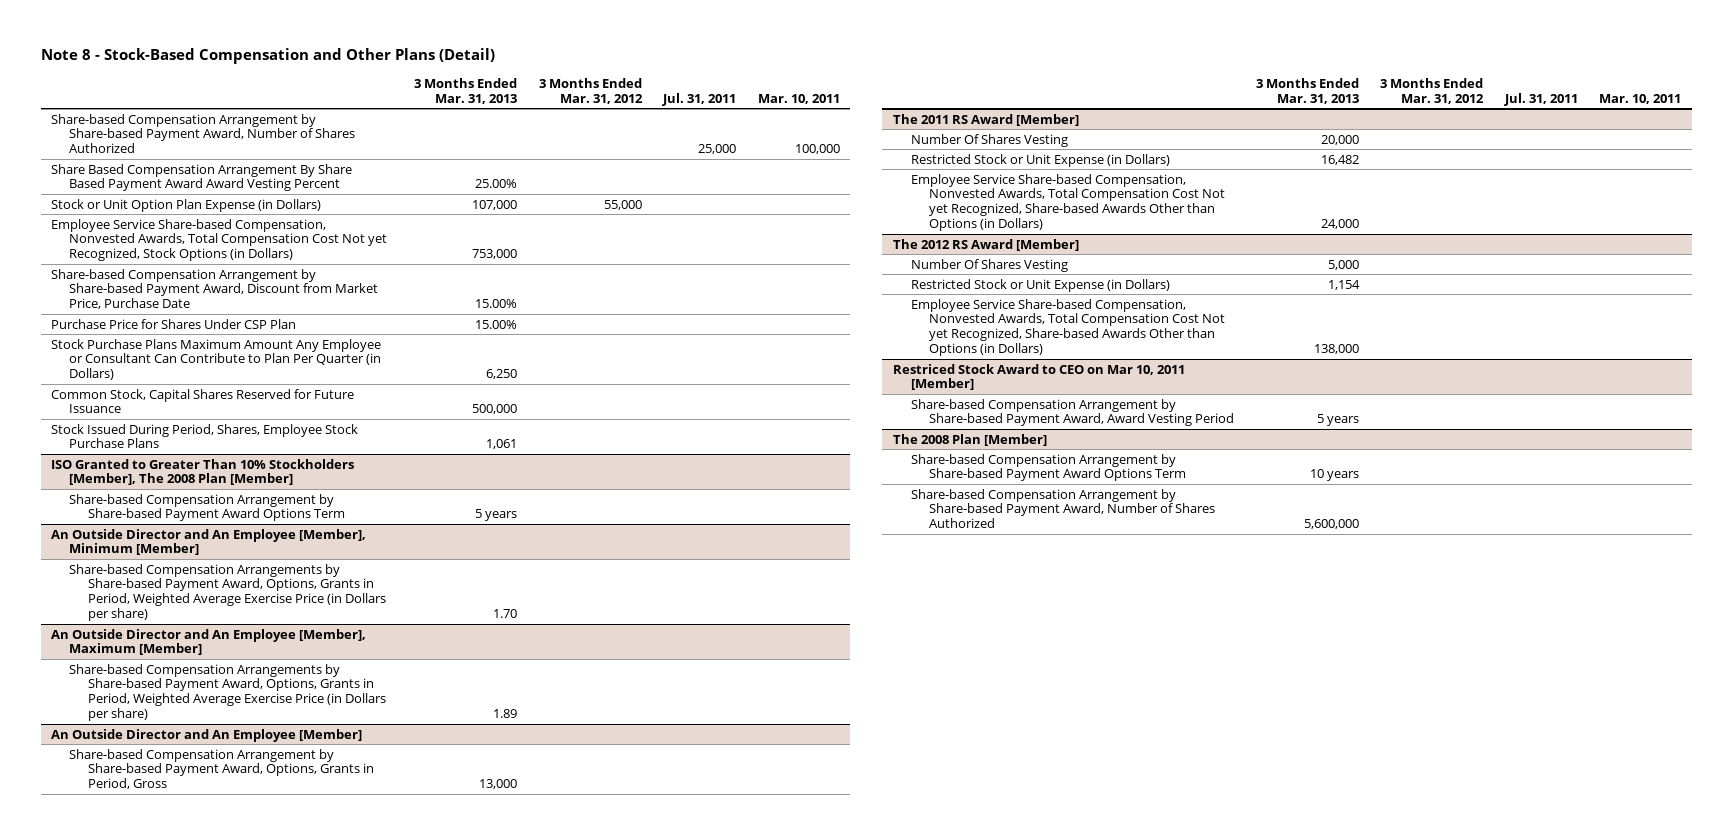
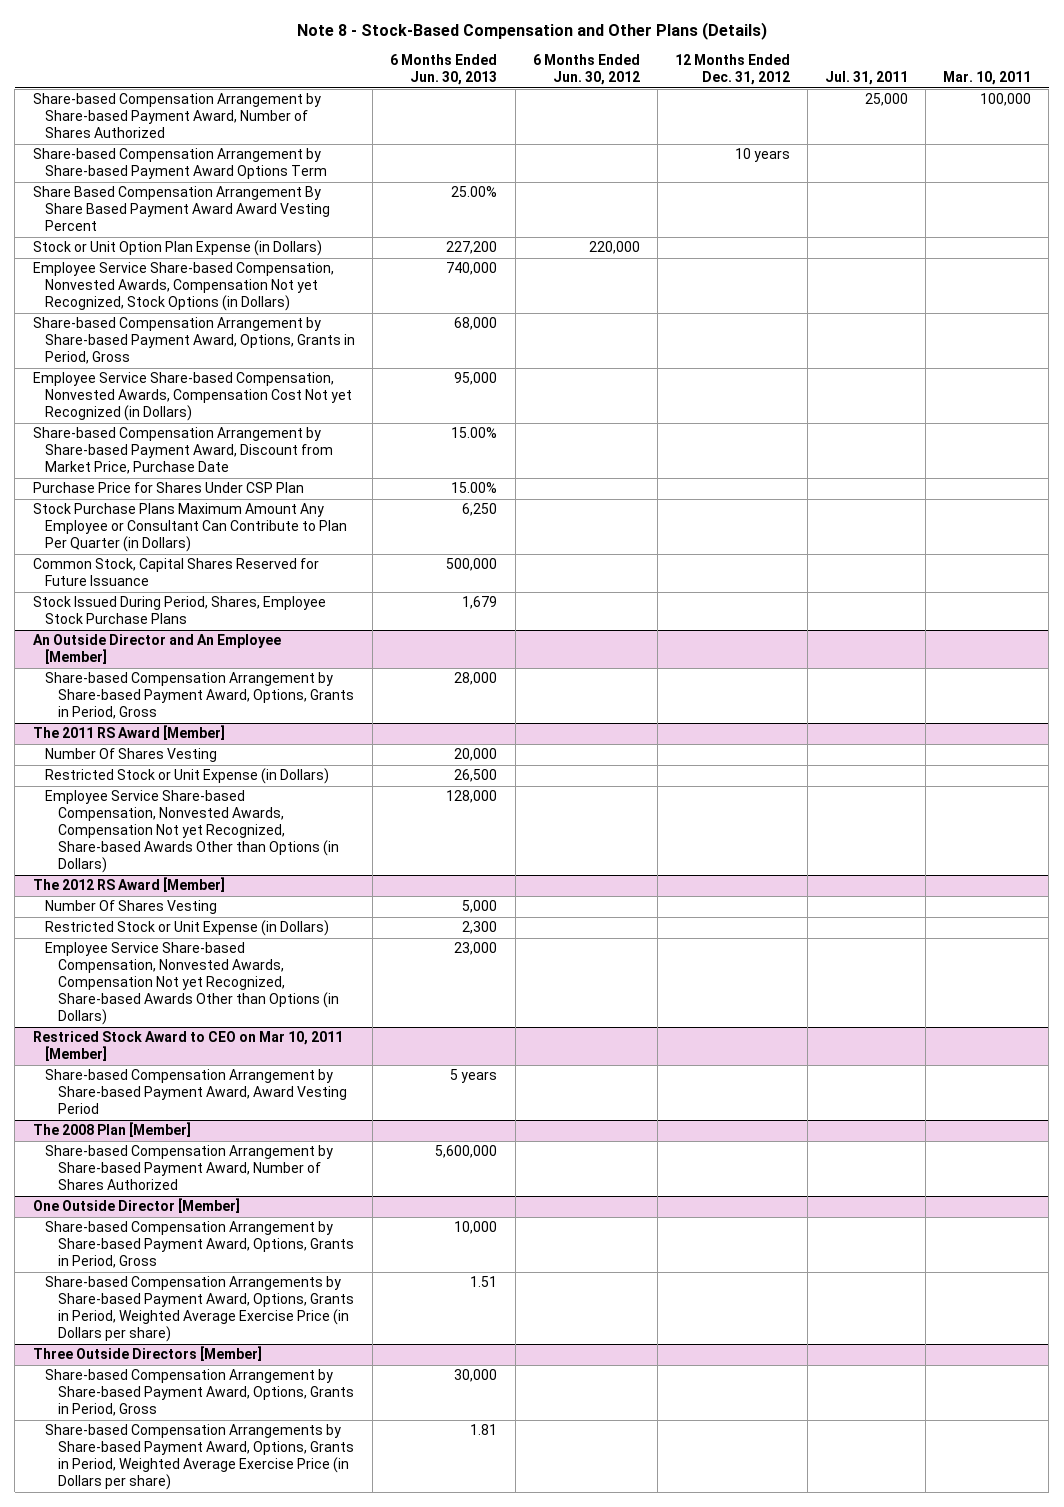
- Note 8 - Stock-Based Compensation and Other Plans (Detail)
+ Note 8 - Stock-Based Compensation and Other Plans (Details)
- | 3 Months Ended Mar. 31, 2013 | 3 Months Ended Mar. 31, 2012 | Jul. 31, 2011 | Mar. 10, 2011
+ | 6 Months Ended Jun. 30, 2013 | 6 Months Ended Jun. 30, 2012 | 12 Months Ended Dec. 31, 2012 | Jul. 31, 2011 | Mar. 10, 2011
+ Share-based Compensation Arrangement by Share-based Payment Award Options Term | | | 10 years | |
- Employee Service Share-based Compensation, Nonvested Awards, Total Compensation Cost Not yet Recognized, Stock Options (in Dollars) | 753,000 | | |
+ Employee Service Share-based Compensation, Nonvested Awards, Compensation Not yet Recognized, Stock Options (in Dollars) | 740,000 | | | |
+ Share-based Compensation Arrangement by Share-based Payment Award, Options, Grants in Period, Gross | 68,000 | | | |
+ Employee Service Share-based Compensation, Nonvested Awards, Compensation Cost Not yet Recognized (in Dollars) | 95,000 | | | |
- ISO Granted to Greater Than 10% Stockholders [Member], The 2008 Plan [Member]
- Share-based Compensation Arrangement by Share-based Payment Award Options Term | 5 years | | |
- An Outside Director and An Employee [Member], Minimum [Member]
- Share-based Compensation Arrangements by Share-based Payment Award, Options, Grants in Period, Weighted Average Exercise Price (in Dollars per share) | 1.70 | | |
- An Outside Director and An Employee [Member], Maximum [Member]
- Share-based Compensation Arrangements by Share-based Payment Award, Options, Grants in Period, Weighted Average Exercise Price (in Dollars per share) | 1.89 | | |
@ The 2011 RS Award [Member]
- Employee Service Share-based Compensation, Nonvested Awards, Total Compensation Cost Not yet Recognized, Share-based Awards Other than Options (in Dollars) | 24,000 | | |
+ Employee Service Share-based Compensation, Nonvested Awards, Compensation Not yet Recognized, Share-based Awards Other than Options (in Dollars) | 128,000 | | | |
@ The 2012 RS Award [Member]
- Employee Service Share-based Compensation, Nonvested Awards, Total Compensation Cost Not yet Recognized, Share-based Awards Other than Options (in Dollars) | 138,000 | | |
+ Employee Service Share-based Compensation, Nonvested Awards, Compensation Not yet Recognized, Share-based Awards Other than Options (in Dollars) | 23,000 | | | |
@ The 2008 Plan [Member]
- Share-based Compensation Arrangement by Share-based Payment Award Options Term | 10 years | | |
+ One Outside Director [Member]
+ Share-based Compensation Arrangement by Share-based Payment Award, Options, Grants in Period, Gross | 10,000 | | | |
+ Share-based Compensation Arrangements by Share-based Payment Award, Options, Grants in Period, Weighted Average Exercise Price (in Dollars per share) | 1.51 | | | |
+ Three Outside Directors [Member]
+ Share-based Compensation Arrangement by Share-based Payment Award, Options, Grants in Period, Gross | 30,000 | | | |
+ Share-based Compensation Arrangements by Share-based Payment Award, Options, Grants in Period, Weighted Average Exercise Price (in Dollars per share) | 1.81 | | | |

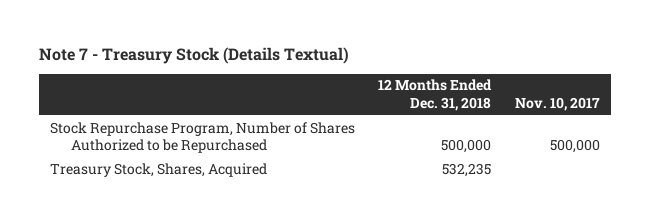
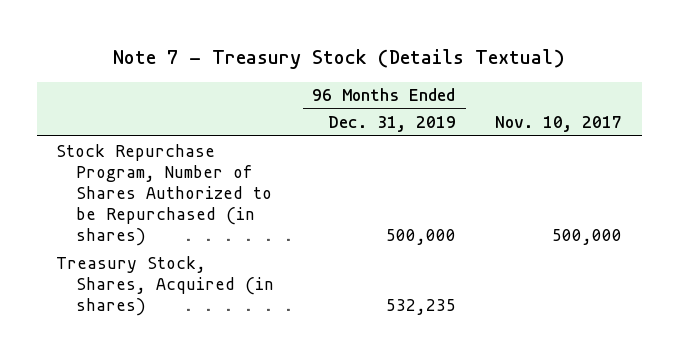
- | 12 Months Ended Dec. 31, 2018 | Nov. 10, 2017
+ | 96 Months Ended Dec. 31, 2019 | Nov. 10, 2017
- Stock Repurchase Program, Number of Shares Authorized to be Repurchased | 500,000 | 500,000
- Treasury Stock, Shares, Acquired | 532,235 |
+ Stock Repurchase Program, Number of Shares Authorized to be Repurchased (in shares) | 500,000 | 500,000
+ Treasury Stock, Shares, Acquired (in shares) | 532,235 |

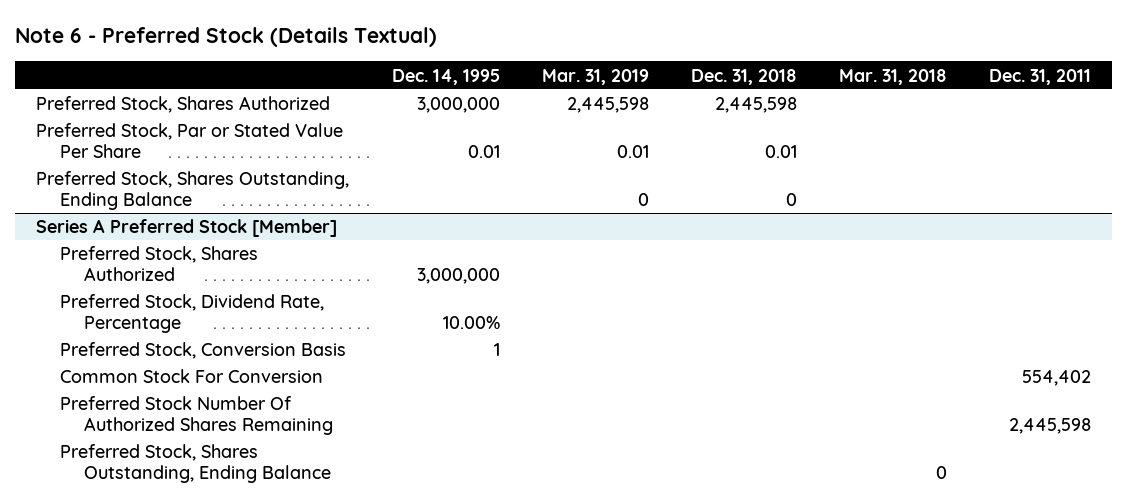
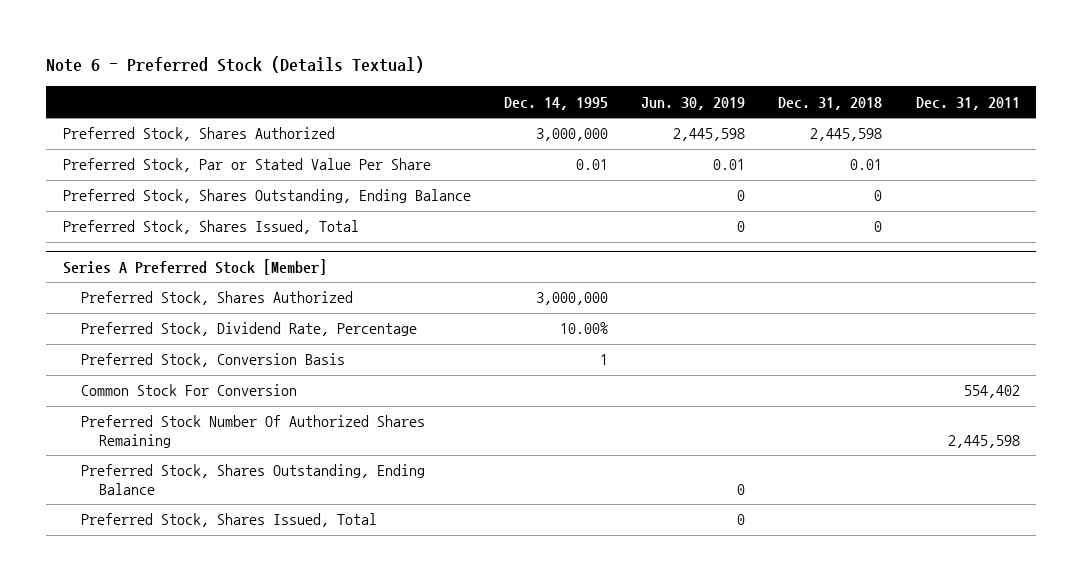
- | Dec. 14, 1995 | Mar. 31, 2019 | Dec. 31, 2018 | Mar. 31, 2018 | Dec. 31, 2011
+ | Dec. 14, 1995 | Jun. 30, 2019 | Dec. 31, 2018 | Dec. 31, 2011
+ Preferred Stock, Shares Issued, Total | | 0 | 0 |
@ Series A Preferred Stock [Member]
+ Preferred Stock, Shares Issued, Total | | 0 | |

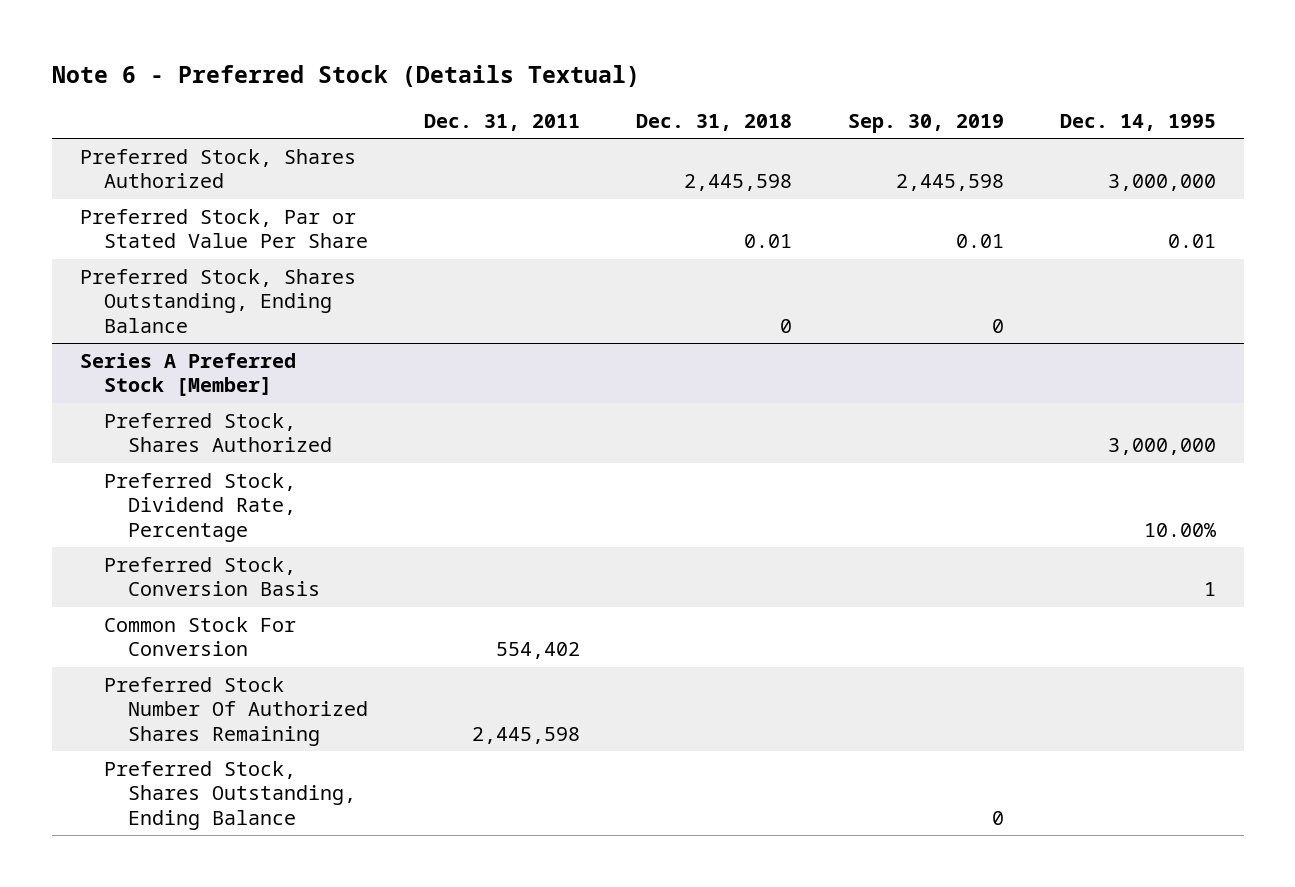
- | Dec. 14, 1995 | Jun. 30, 2019 | Dec. 31, 2018 | Dec. 31, 2011
+ | Dec. 31, 2011 | Dec. 31, 2018 | Sep. 30, 2019 | Dec. 14, 1995
- Preferred Stock, Shares Issued, Total | | 0 | 0 |
@ Series A Preferred Stock [Member]
- Preferred Stock, Shares Issued, Total | | 0 | |

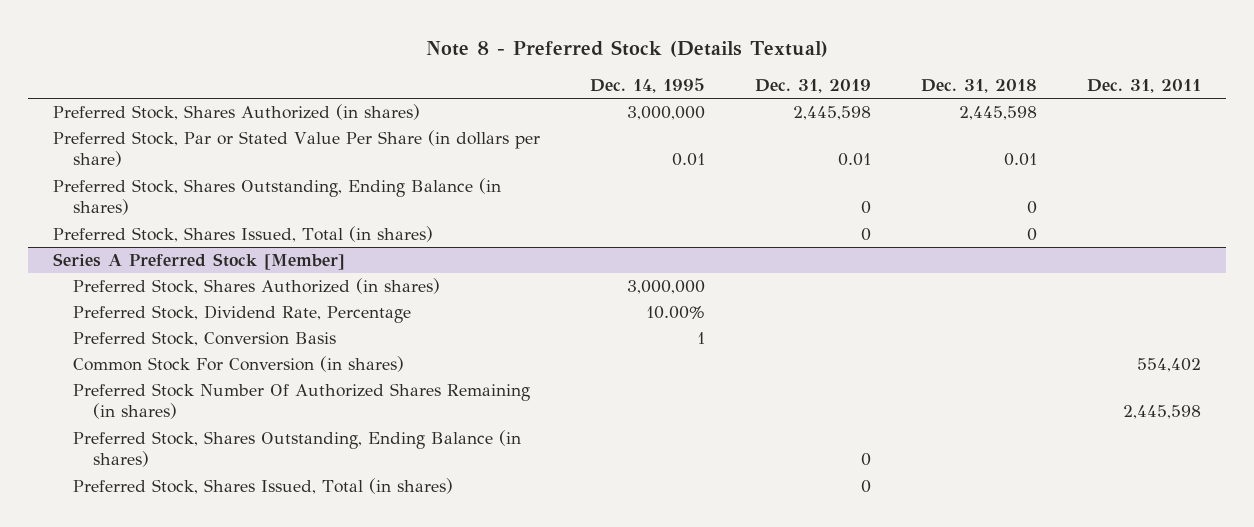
- Note 6 - Preferred Stock (Details Textual)
+ Note 8 - Preferred Stock (Details Textual)
- | Dec. 31, 2011 | Dec. 31, 2018 | Sep. 30, 2019 | Dec. 14, 1995
+ | Dec. 14, 1995 | Dec. 31, 2019 | Dec. 31, 2018 | Dec. 31, 2011
- Preferred Stock, Shares Authorized | | 2,445,598 | 2,445,598 | 3,000,000
- Preferred Stock, Par or Stated Value Per Share | | 0.01 | 0.01 | 0.01
- Preferred Stock, Shares Outstanding, Ending Balance | | 0 | 0 |
+ Preferred Stock, Shares Authorized (in shares) | 3,000,000 | 2,445,598 | 2,445,598 |
+ Preferred Stock, Par or Stated Value Per Share (in dollars per share) | 0.01 | 0.01 | 0.01 |
+ Preferred Stock, Shares Outstanding, Ending Balance (in shares) | | 0 | 0 |
+ Preferred Stock, Shares Issued, Total (in shares) | | 0 | 0 |
@ Series A Preferred Stock [Member]
- Preferred Stock, Shares Authorized | | | | 3,000,000
+ Preferred Stock, Shares Authorized (in shares) | 3,000,000 | | |
- Common Stock For Conversion | 554,402 | | |
- Preferred Stock Number Of Authorized Shares Remaining | 2,445,598 | | |
- Preferred Stock, Shares Outstanding, Ending Balance | | | 0 |
+ Common Stock For Conversion (in shares) | | | | 554,402
+ Preferred Stock Number Of Authorized Shares Remaining (in shares) | | | | 2,445,598
+ Preferred Stock, Shares Outstanding, Ending Balance (in shares) | | 0 | |
+ Preferred Stock, Shares Issued, Total (in shares) | | 0 | |

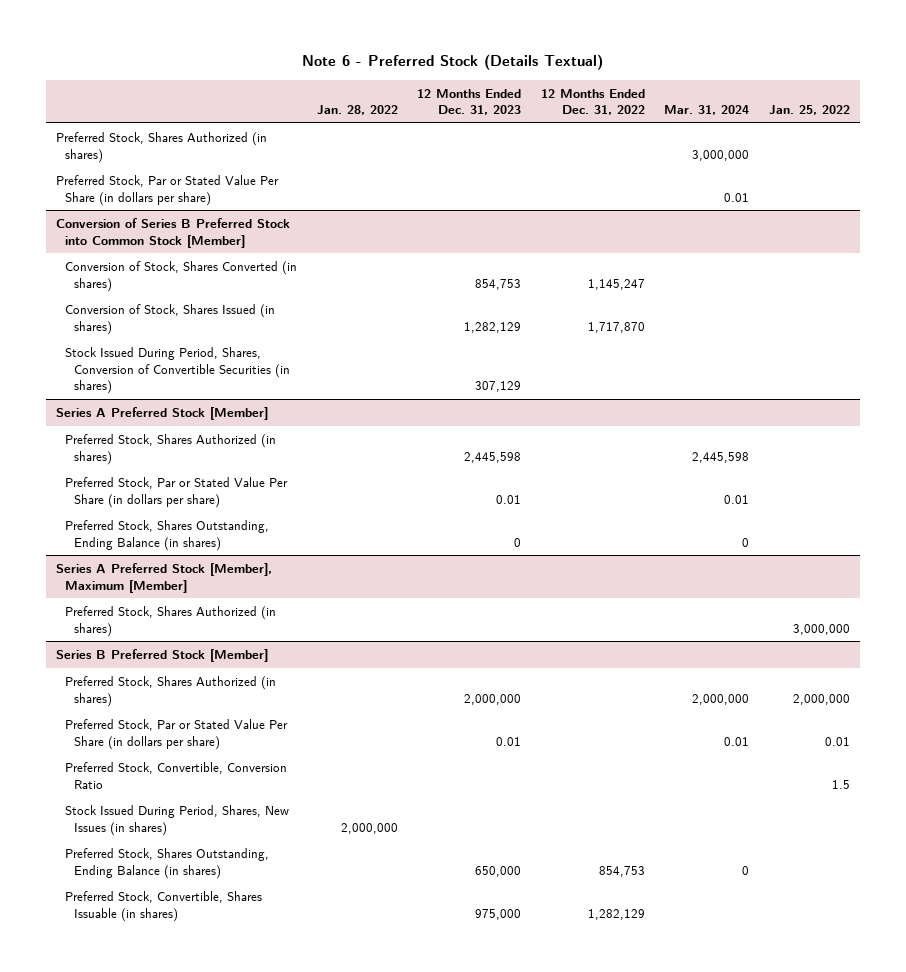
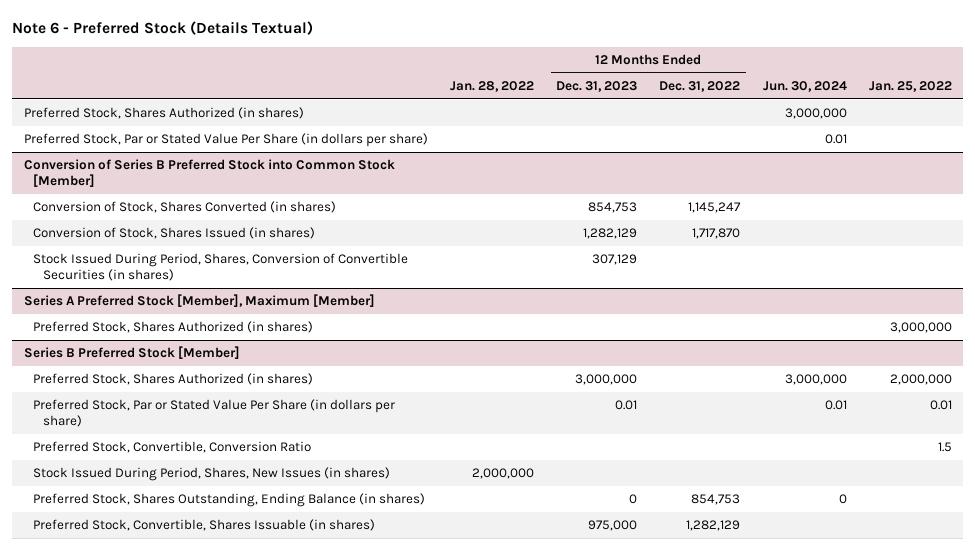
- | Jan. 28, 2022 | 12 Months Ended Dec. 31, 2023 | 12 Months Ended Dec. 31, 2022 | Mar. 31, 2024 | Jan. 25, 2022
+ | Jan. 28, 2022 | 12 Months Ended Dec. 31, 2023 | 12 Months Ended Dec. 31, 2022 | Jun. 30, 2024 | Jan. 25, 2022
- Series A Preferred Stock [Member]
- Preferred Stock, Shares Authorized (in shares) | | 2,445,598 | | 2,445,598 |
- Preferred Stock, Par or Stated Value Per Share (in dollars per share) | | 0.01 | | 0.01 |
- Preferred Stock, Shares Outstanding, Ending Balance (in shares) | | 0 | | 0 |
@ Series B Preferred Stock [Member]
- Preferred Stock, Shares Authorized (in shares) | | 2,000,000 | | 2,000,000 | 2,000,000
+ Preferred Stock, Shares Authorized (in shares) | | 3,000,000 | | 3,000,000 | 2,000,000
- Preferred Stock, Shares Outstanding, Ending Balance (in shares) | | 650,000 | 854,753 | 0 |
+ Preferred Stock, Shares Outstanding, Ending Balance (in shares) | | 0 | 854,753 | 0 |

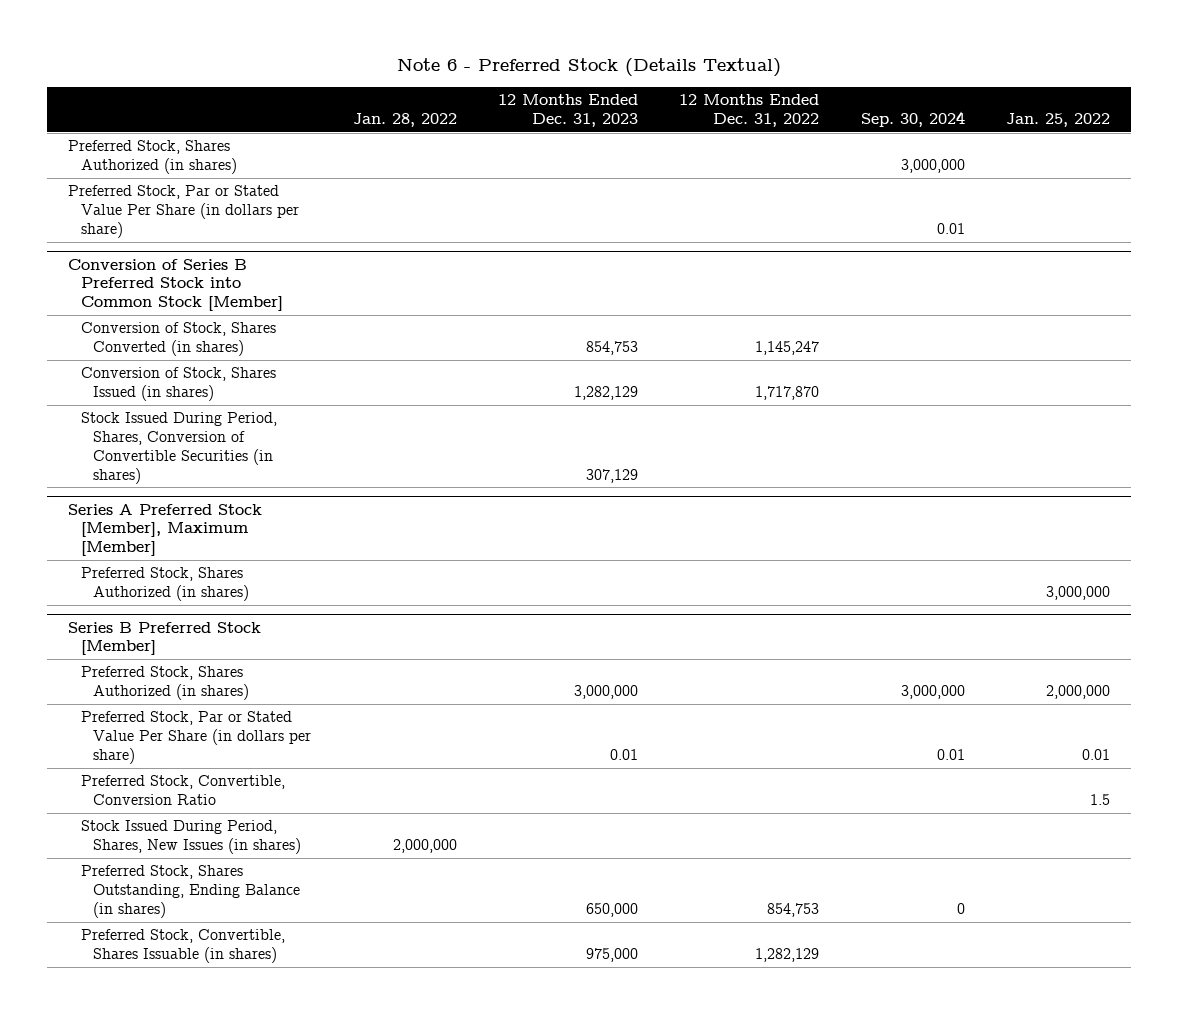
- | Jan. 28, 2022 | 12 Months Ended Dec. 31, 2023 | 12 Months Ended Dec. 31, 2022 | Jun. 30, 2024 | Jan. 25, 2022
+ | Jan. 28, 2022 | 12 Months Ended Dec. 31, 2023 | 12 Months Ended Dec. 31, 2022 | Sep. 30, 2024 | Jan. 25, 2022
@ Series B Preferred Stock [Member]
- Preferred Stock, Shares Outstanding, Ending Balance (in shares) | | 0 | 854,753 | 0 |
+ Preferred Stock, Shares Outstanding, Ending Balance (in shares) | | 650,000 | 854,753 | 0 |

